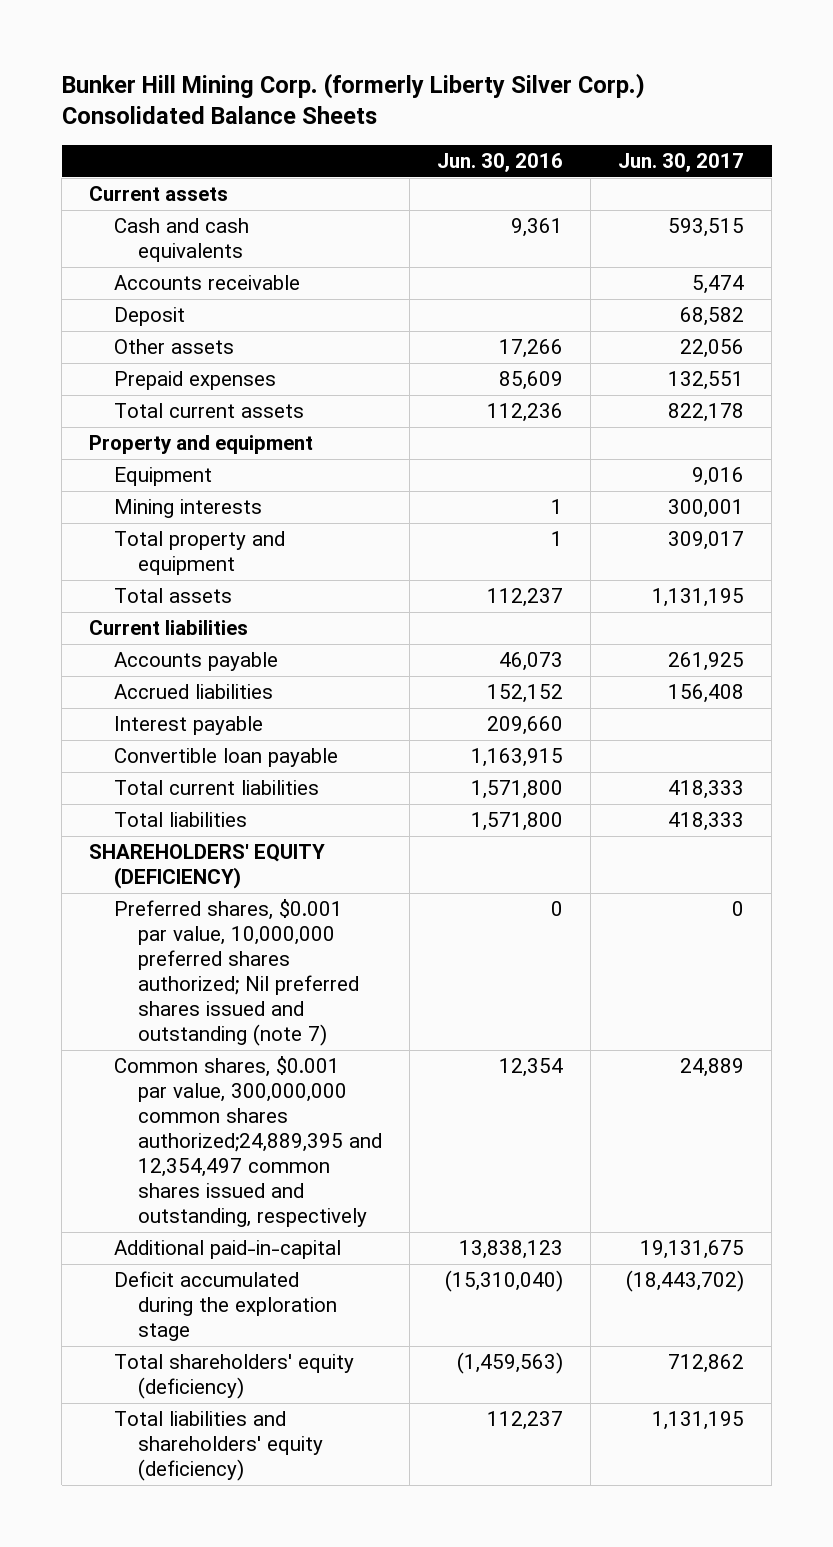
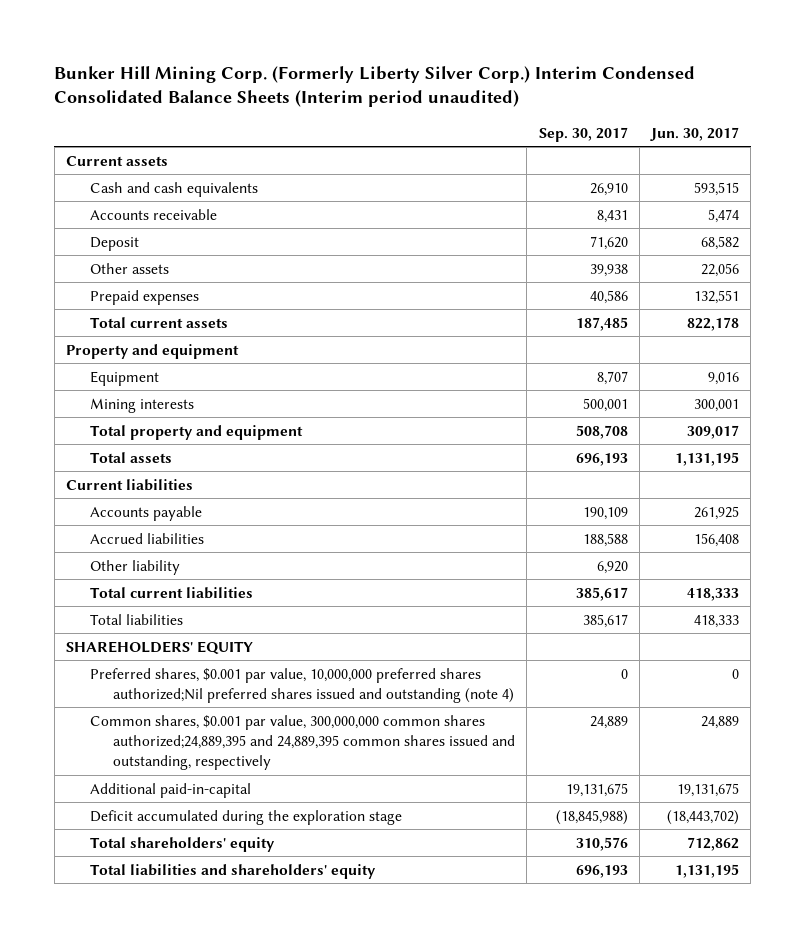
- Bunker Hill Mining Corp. (formerly Liberty Silver Corp.) Consolidated Balance Sheets
+ Bunker Hill Mining Corp. (Formerly Liberty Silver Corp.) Interim Condensed Consolidated Balance Sheets (Interim period unaudited)
- | Jun. 30, 2016 | Jun. 30, 2017
+ | Sep. 30, 2017 | Jun. 30, 2017
- Interest payable | 209,660 |
- Convertible loan payable | 1,163,915 |
+ Other liability | 6,920 |
- SHAREHOLDERS' EQUITY (DEFICIENCY)
- Preferred shares, $0.001 par value, 10,000,000 preferred shares authorized; Nil preferred shares issued and outstanding (note 7) | 0 | 0
- Common shares, $0.001 par value, 300,000,000 common shares authorized;24,889,395 and 12,354,497 common shares issued and outstanding, respectively | 12,354 | 24,889
+ SHAREHOLDERS' EQUITY
+ Preferred shares, $0.001 par value, 10,000,000 preferred shares authorized;Nil preferred shares issued and outstanding (note 4) | 0 | 0
+ Common shares, $0.001 par value, 300,000,000 common shares authorized;24,889,395 and 24,889,395 common shares issued and outstanding, respectively | 24,889 | 24,889
- Total shareholders' equity (deficiency) | (1,459,563) | 712,862
- Total liabilities and shareholders' equity (deficiency) | 112,237 | 1,131,195
+ Total shareholders' equity | 310,576 | 712,862
+ Total liabilities and shareholders' equity | 696,193 | 1,131,195

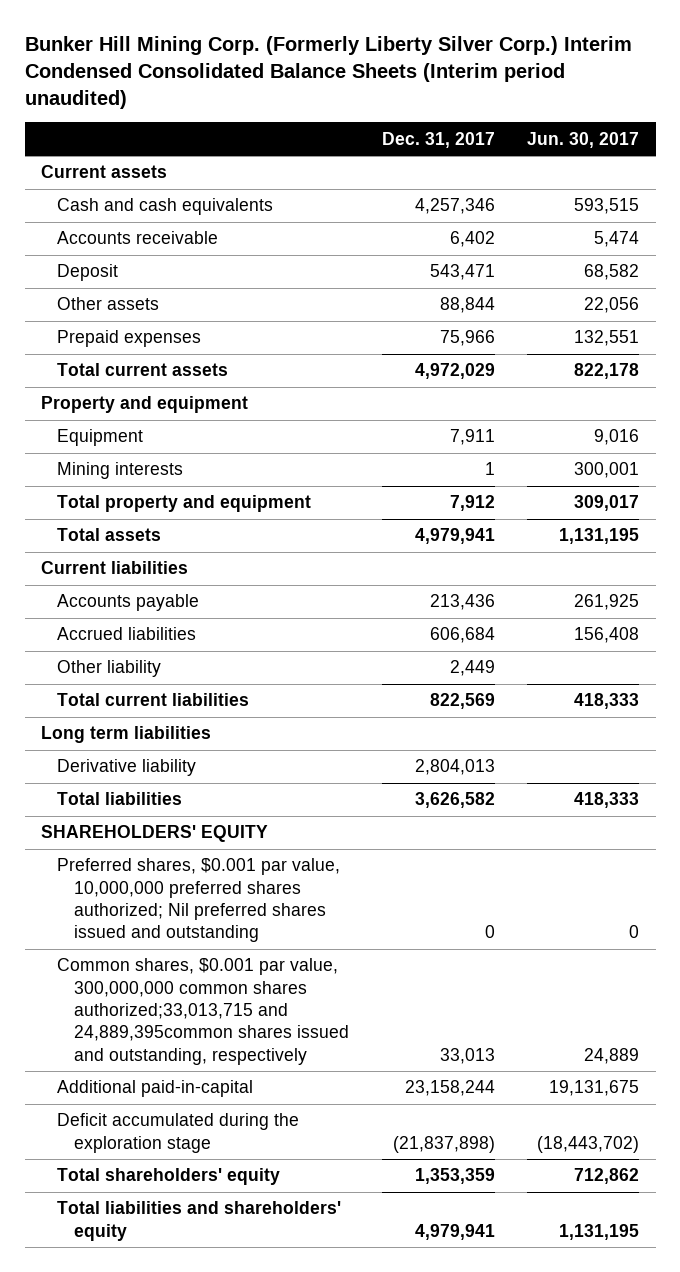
- | Sep. 30, 2017 | Jun. 30, 2017
+ | Dec. 31, 2017 | Jun. 30, 2017
+ Long term liabilities
+ Derivative liability | 2,804,013 |
- Preferred shares, $0.001 par value, 10,000,000 preferred shares authorized;Nil preferred shares issued and outstanding (note 4) | 0 | 0
- Common shares, $0.001 par value, 300,000,000 common shares authorized;24,889,395 and 24,889,395 common shares issued and outstanding, respectively | 24,889 | 24,889
+ Preferred shares, $0.001 par value, 10,000,000 preferred shares authorized; Nil preferred shares issued and outstanding | 0 | 0
+ Common shares, $0.001 par value, 300,000,000 common shares authorized;33,013,715 and 24,889,395common shares issued and outstanding, respectively | 33,013 | 24,889

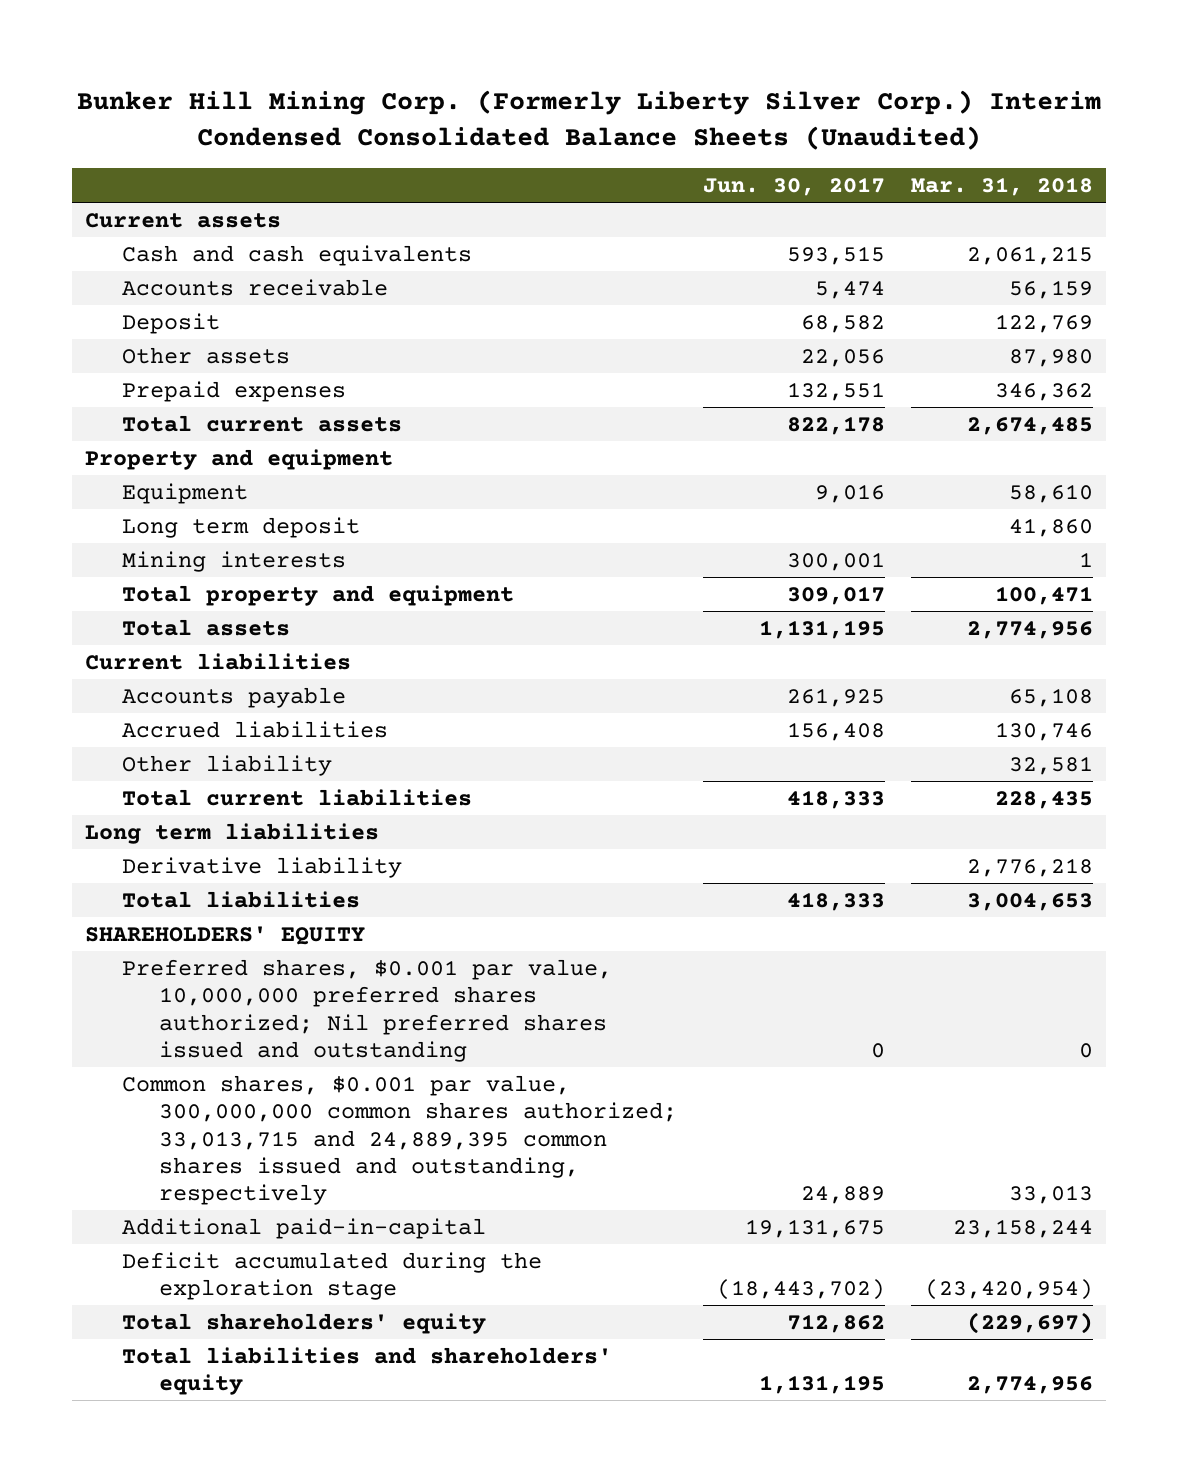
- Bunker Hill Mining Corp. (Formerly Liberty Silver Corp.) Interim Condensed Consolidated Balance Sheets (Interim period unaudited)
+ Bunker Hill Mining Corp. (Formerly Liberty Silver Corp.) Interim Condensed Consolidated Balance Sheets (Unaudited)
- | Dec. 31, 2017 | Jun. 30, 2017
+ | Jun. 30, 2017 | Mar. 31, 2018
+ Long term deposit | | 41,860
- Common shares, $0.001 par value, 300,000,000 common shares authorized;33,013,715 and 24,889,395common shares issued and outstanding, respectively | 33,013 | 24,889
+ Common shares, $0.001 par value, 300,000,000 common shares authorized; 33,013,715 and 24,889,395 common shares issued and outstanding, respectively | 24,889 | 33,013

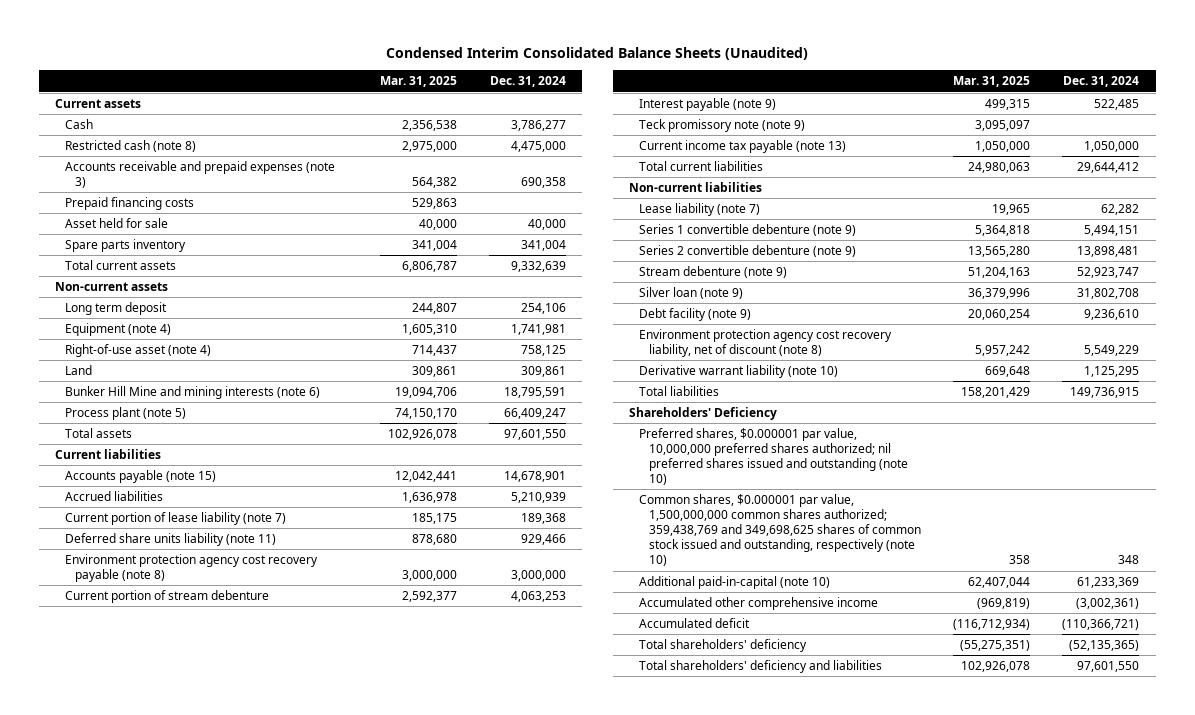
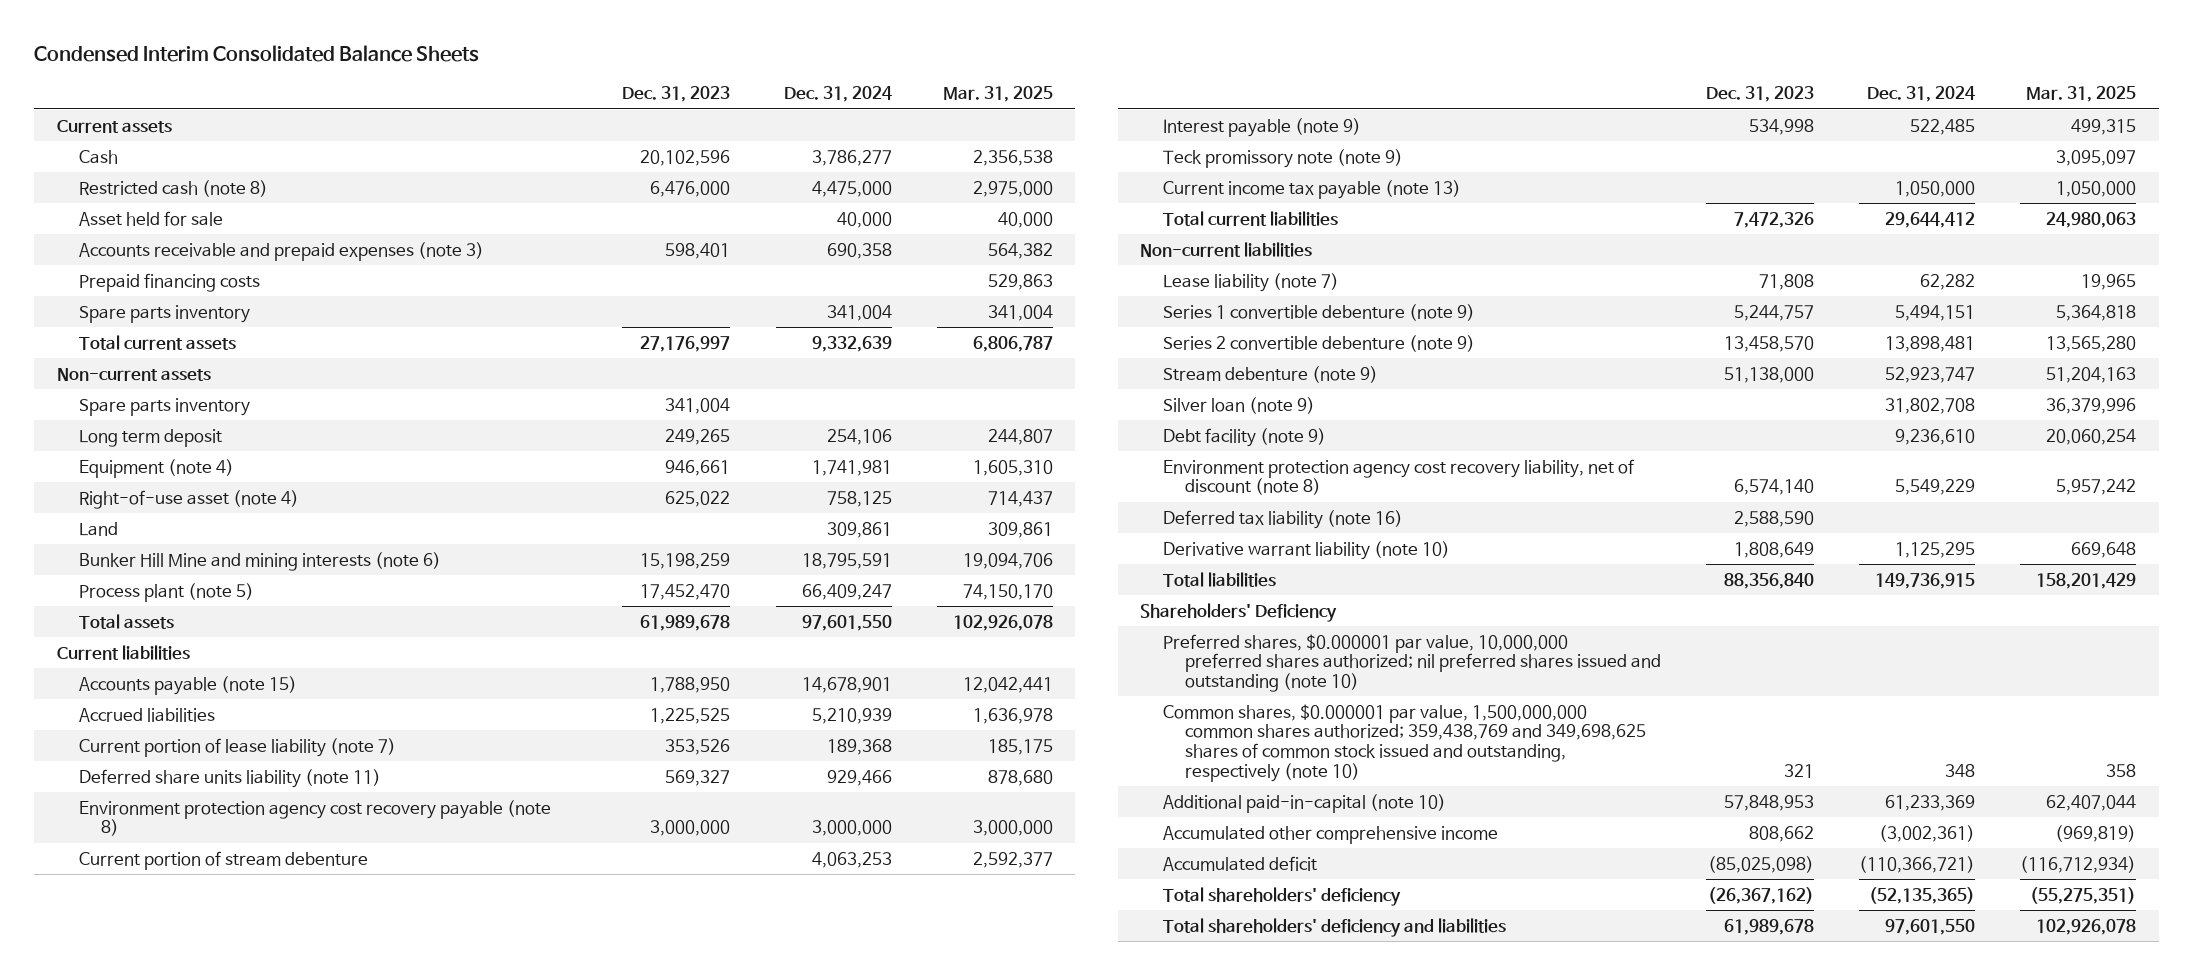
- Condensed Interim Consolidated Balance Sheets (Unaudited)
+ Condensed Interim Consolidated Balance Sheets
- | Mar. 31, 2025 | Dec. 31, 2024
+ | Dec. 31, 2023 | Dec. 31, 2024 | Mar. 31, 2025
moved up: Asset held for sale | | 40,000 | 40,000
+ Spare parts inventory | 341,004 | |
+ Deferred tax liability (note 16) | 2,588,590 | |

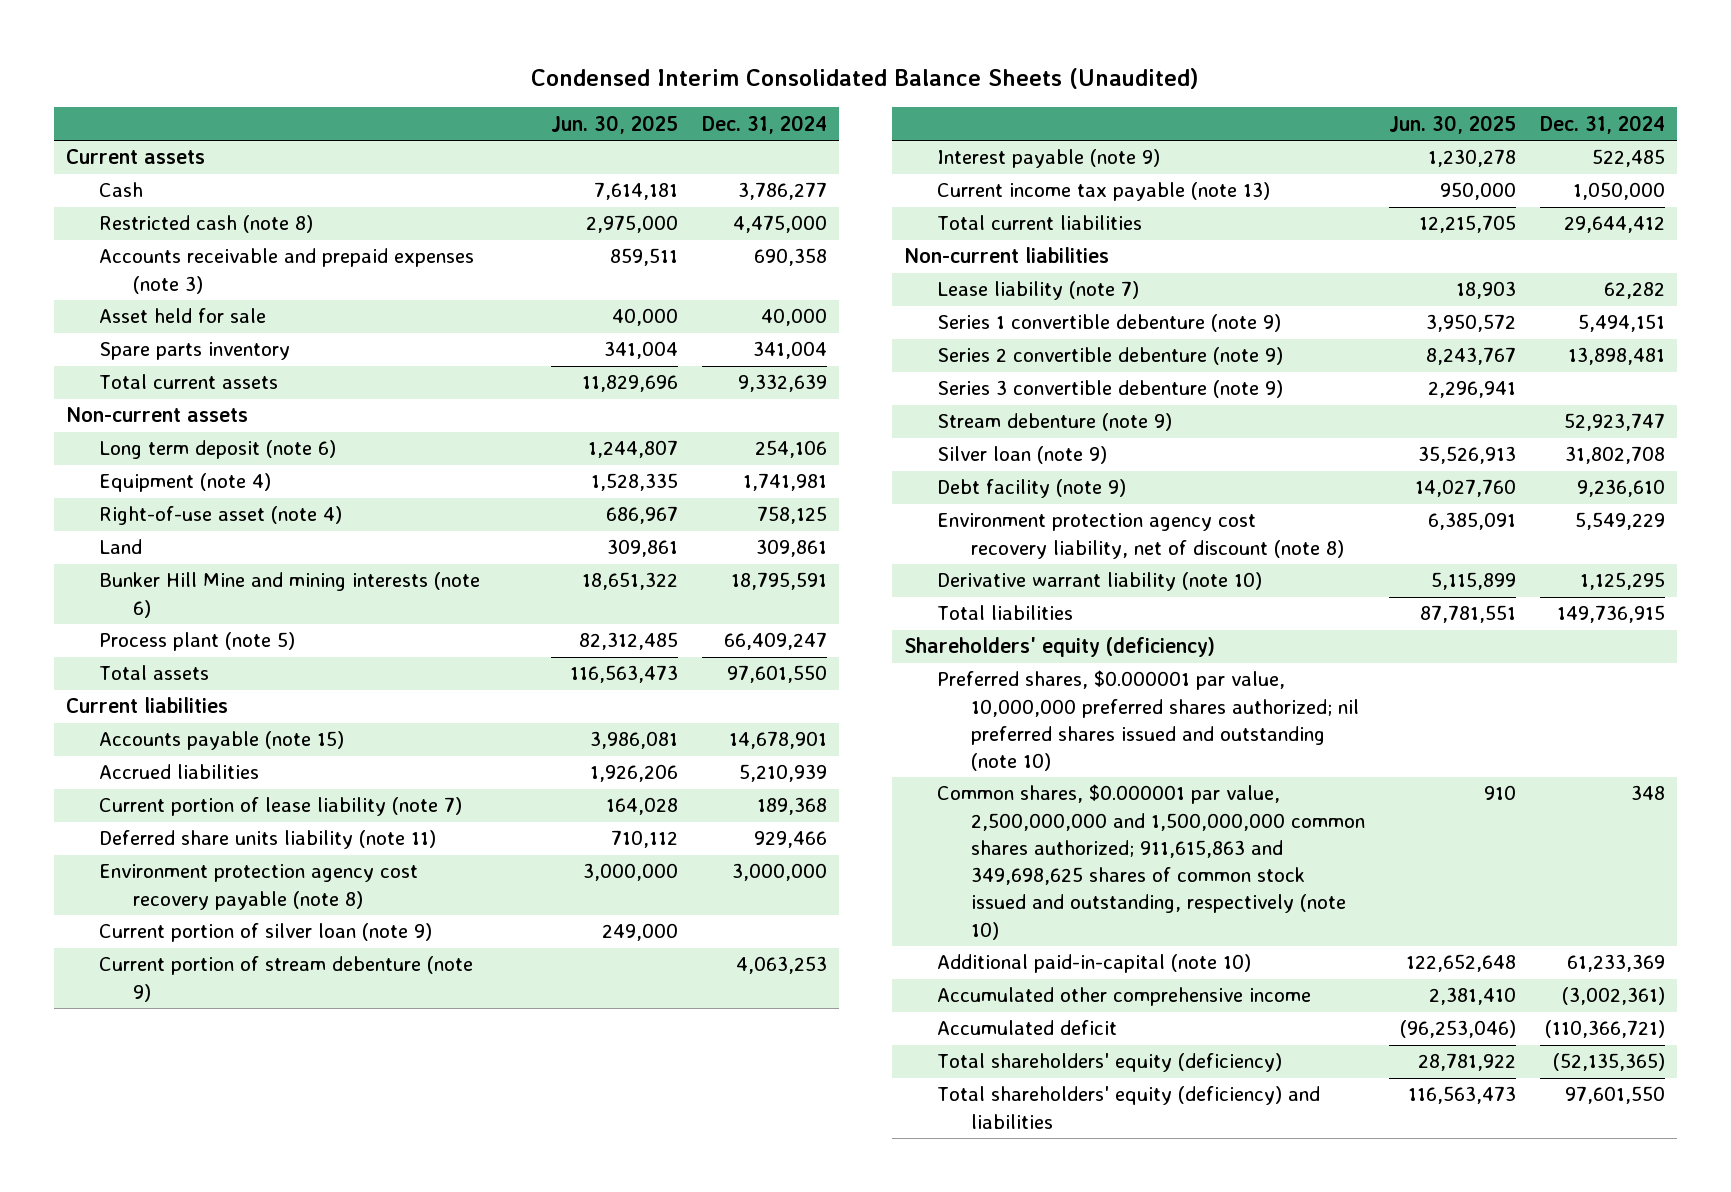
- Condensed Interim Consolidated Balance Sheets
+ Condensed Interim Consolidated Balance Sheets (Unaudited)
- | Dec. 31, 2023 | Dec. 31, 2024 | Mar. 31, 2025
+ | Jun. 30, 2025 | Dec. 31, 2024
- Prepaid financing costs | | | 529,863
moved down: Asset held for sale | 40,000 | 40,000
- Spare parts inventory | 341,004 | |
- Long term deposit | 249,265 | 254,106 | 244,807
+ Long term deposit (note 6) | 1,244,807 | 254,106
- Current portion of stream debenture | | 4,063,253 | 2,592,377
+ Current portion of silver loan (note 9) | 249,000 |
+ Current portion of stream debenture (note 9) | | 4,063,253
- Teck promissory note (note 9) | | | 3,095,097
+ Series 3 convertible debenture (note 9) | 2,296,941 |
- Deferred tax liability (note 16) | 2,588,590 | |
- Shareholders' Deficiency
+ Shareholders' equity (deficiency)
- Common shares, $0.000001 par value, 1,500,000,000 common shares authorized; 359,438,769 and 349,698,625 shares of common stock issued and outstanding, respectively (note 10) | 321 | 348 | 358
+ Common shares, $0.000001 par value, 2,500,000,000 and 1,500,000,000 common shares authorized; 911,615,863 and 349,698,625 shares of common stock issued and outstanding, respectively (note 10) | 910 | 348
- Total shareholders' deficiency | (26,367,162) | (52,135,365) | (55,275,351)
- Total shareholders' deficiency and liabilities | 61,989,678 | 97,601,550 | 102,926,078
+ Total shareholders' equity (deficiency) | 28,781,922 | (52,135,365)
+ Total shareholders' equity (deficiency) and liabilities | 116,563,473 | 97,601,550

